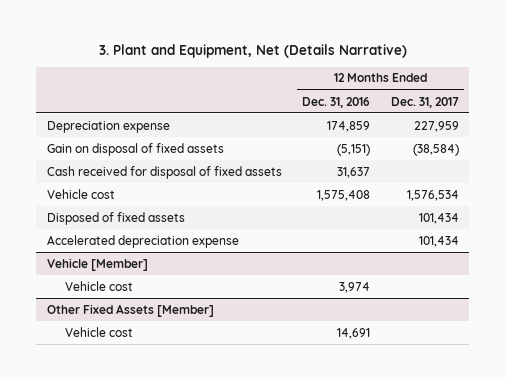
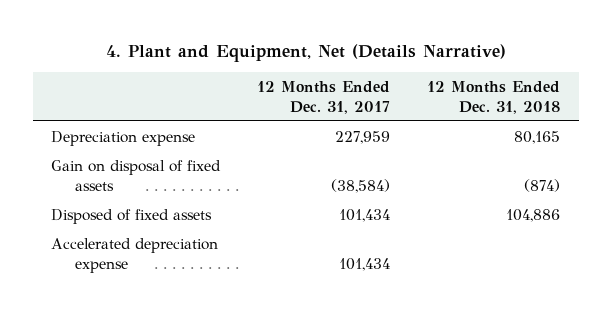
- 3. Plant and Equipment, Net (Details Narrative)
+ 4. Plant and Equipment, Net (Details Narrative)
- | 12 Months Ended Dec. 31, 2016 | 12 Months Ended Dec. 31, 2017
+ | 12 Months Ended Dec. 31, 2017 | 12 Months Ended Dec. 31, 2018
- Cash received for disposal of fixed assets | 31,637 |
- Vehicle cost | 1,575,408 | 1,576,534
- Vehicle [Member]
- Vehicle cost | 3,974 |
- Other Fixed Assets [Member]
- Vehicle cost | 14,691 |

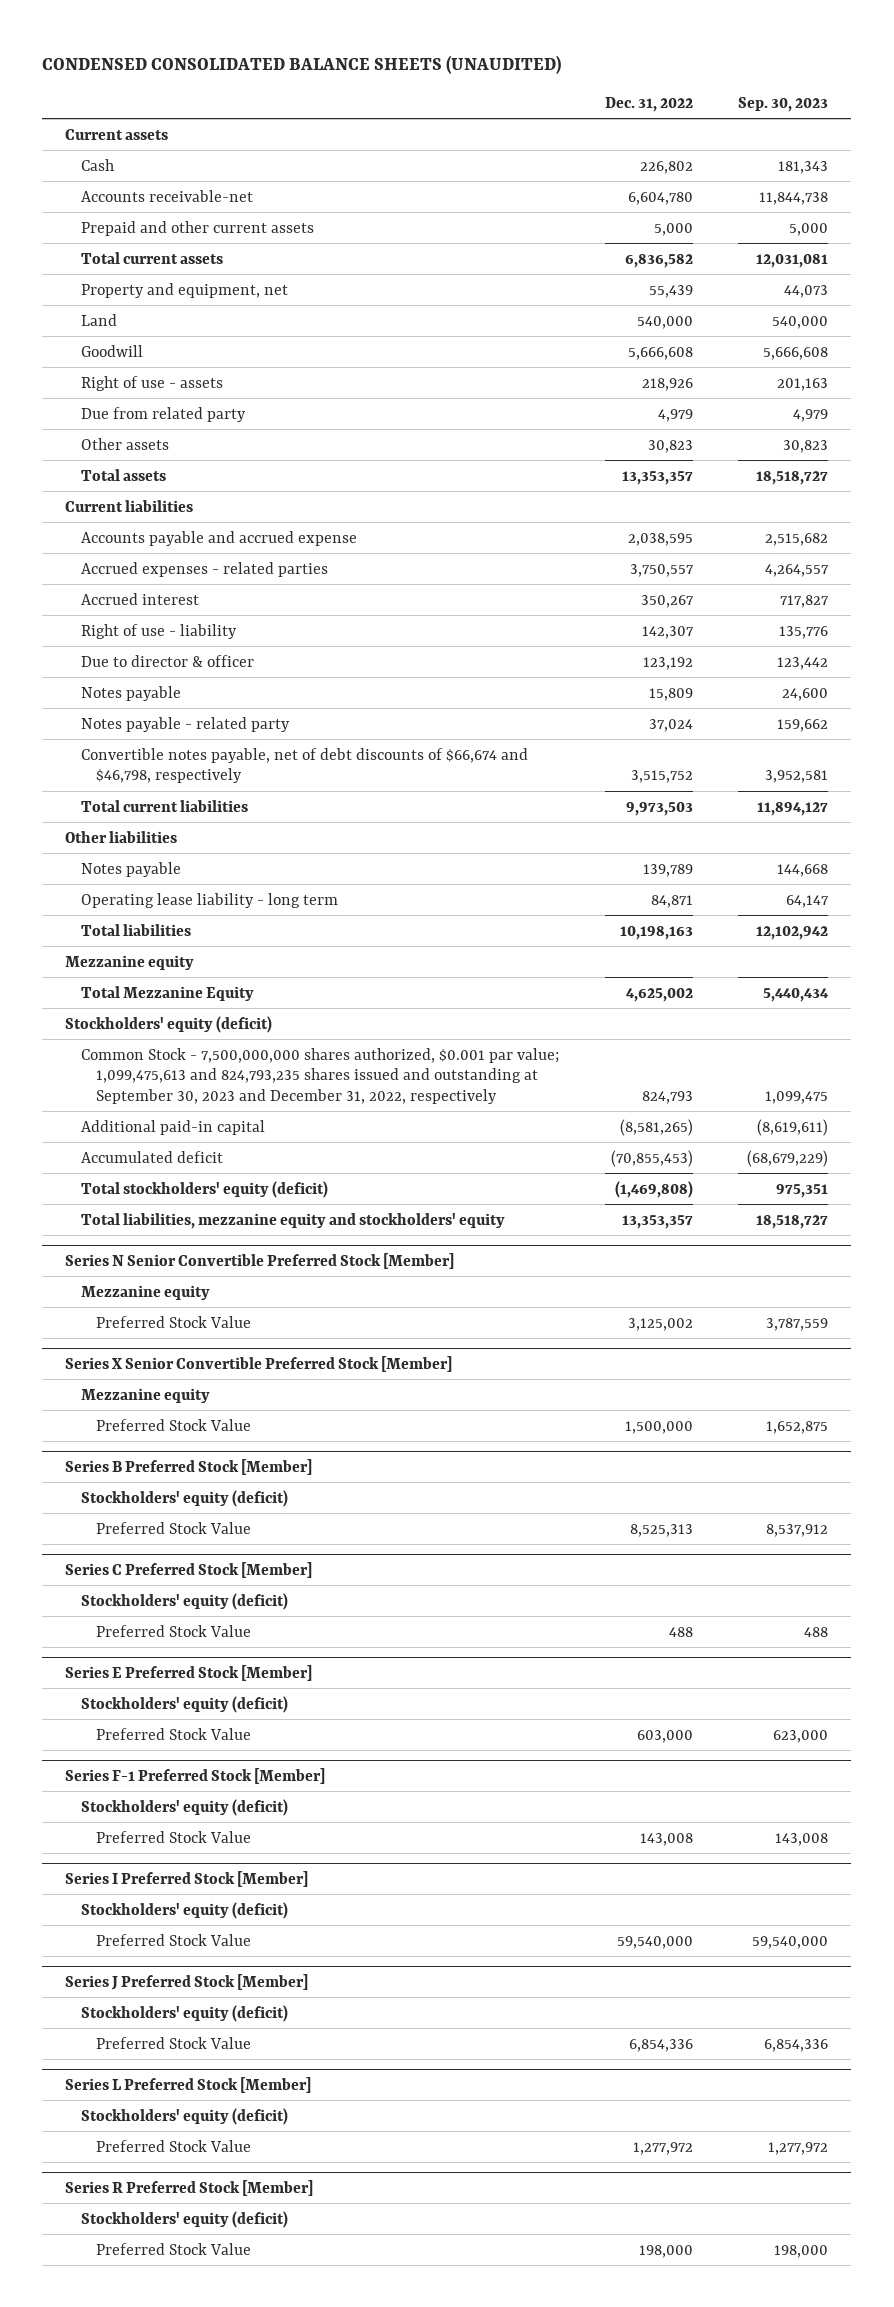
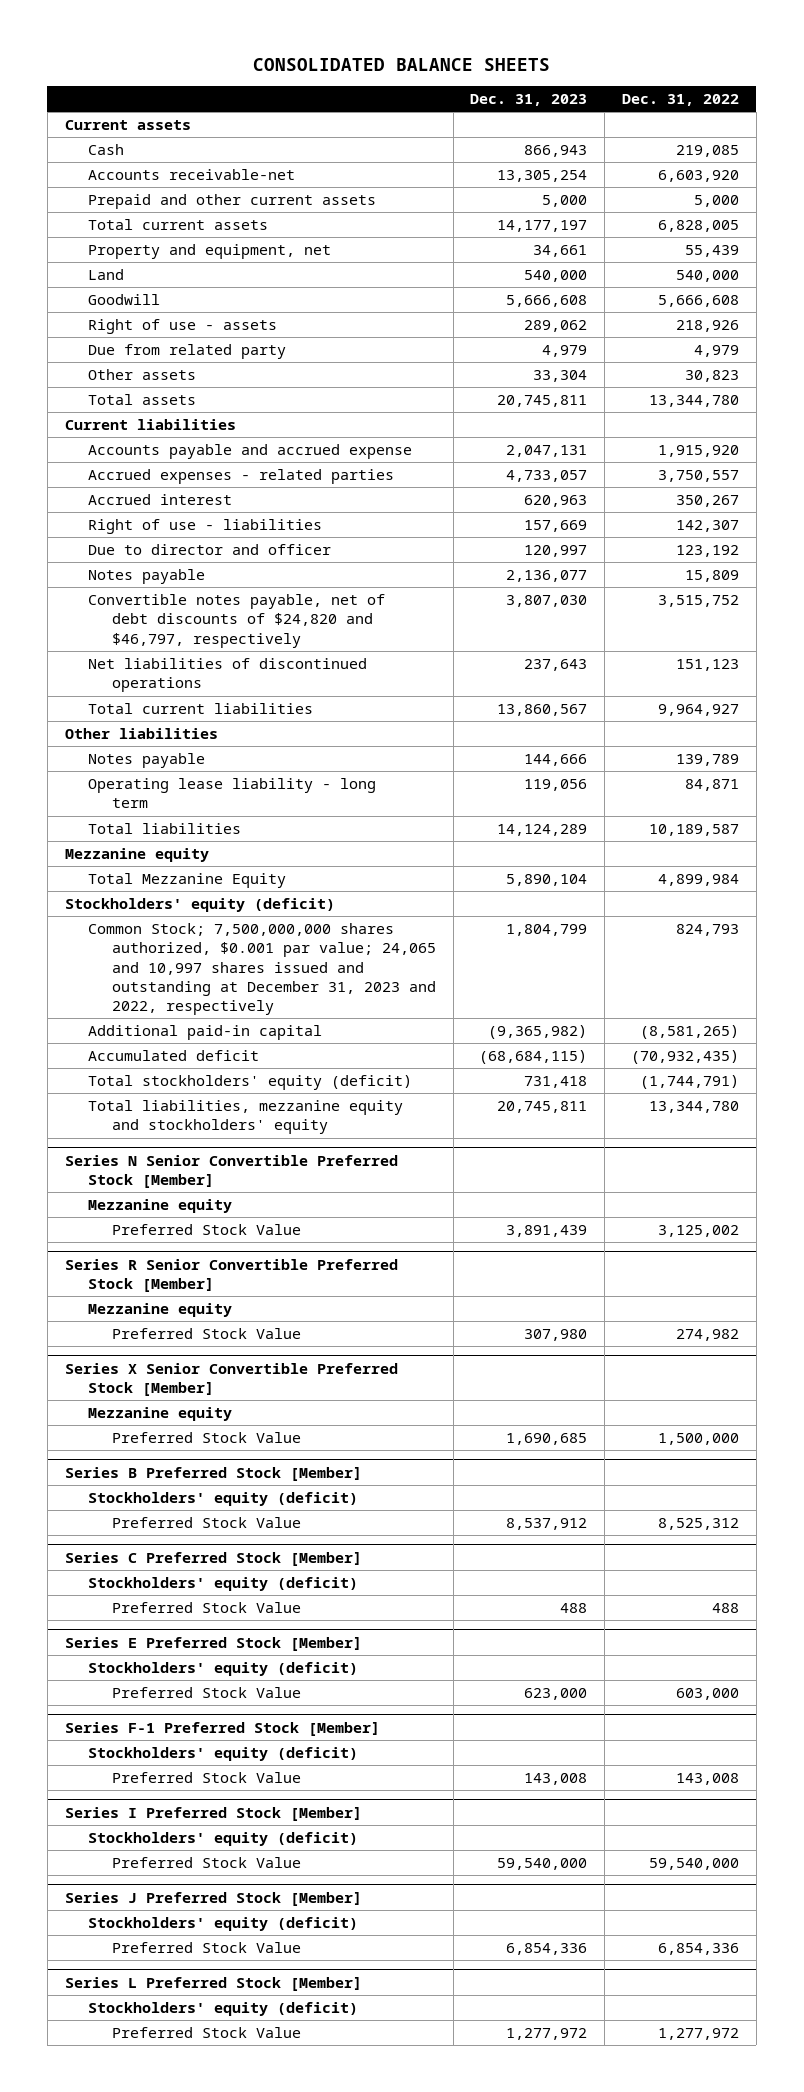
- CONDENSED CONSOLIDATED BALANCE SHEETS (UNAUDITED)
+ CONSOLIDATED BALANCE SHEETS
- | Dec. 31, 2022 | Sep. 30, 2023
+ | Dec. 31, 2023 | Dec. 31, 2022
- Cash | 226,802 | 181,343
- Accounts receivable-net | 6,604,780 | 11,844,738
+ Cash | 866,943 | 219,085
+ Accounts receivable-net | 13,305,254 | 6,603,920
- Total current assets | 6,836,582 | 12,031,081
+ Total current assets | 14,177,197 | 6,828,005
- Total assets | 13,353,357 | 18,518,727
+ Total assets | 20,745,811 | 13,344,780
- Accounts payable and accrued expense | 2,038,595 | 2,515,682
+ Accounts payable and accrued expense | 2,047,131 | 1,915,920
- Right of use - liability | 142,307 | 135,776
- Due to director & officer | 123,192 | 123,442
+ Right of use - liabilities | 157,669 | 142,307
+ Due to director and officer | 120,997 | 123,192
- Notes payable - related party | 37,024 | 159,662
- Convertible notes payable, net of debt discounts of $66,674 and $46,798, respectively | 3,515,752 | 3,952,581
- Total current liabilities | 9,973,503 | 11,894,127
+ Convertible notes payable, net of debt discounts of $24,820 and $46,797, respectively | 3,807,030 | 3,515,752
+ Net liabilities of discontinued operations | 237,643 | 151,123
+ Total current liabilities | 13,860,567 | 9,964,927
- Total liabilities | 10,198,163 | 12,102,942
+ Total liabilities | 14,124,289 | 10,189,587
- Total Mezzanine Equity | 4,625,002 | 5,440,434
+ Total Mezzanine Equity | 5,890,104 | 4,899,984
- Common Stock - 7,500,000,000 shares authorized, $0.001 par value; 1,099,475,613 and 824,793,235 shares issued and outstanding at September 30, 2023 and December 31, 2022, respectively | 824,793 | 1,099,475
+ Common Stock; 7,500,000,000 shares authorized, $0.001 par value; 24,065 and 10,997 shares issued and outstanding at December 31, 2023 and 2022, respectively | 1,804,799 | 824,793
- Accumulated deficit | (70,855,453) | (68,679,229)
- Total stockholders' equity (deficit) | (1,469,808) | 975,351
- Total liabilities, mezzanine equity and stockholders' equity | 13,353,357 | 18,518,727
+ Accumulated deficit | (68,684,115) | (70,932,435)
+ Total stockholders' equity (deficit) | 731,418 | (1,744,791)
+ Total liabilities, mezzanine equity and stockholders' equity | 20,745,811 | 13,344,780
+ Series R Senior Convertible Preferred Stock [Member]
+ Mezzanine equity
+ Preferred Stock Value | 307,980 | 274,982
@ Series B Preferred Stock [Member]
- Preferred Stock Value | 8,525,313 | 8,537,912
+ Preferred Stock Value | 8,537,912 | 8,525,312
- Series R Preferred Stock [Member]
- Stockholders' equity (deficit)
- Preferred Stock Value | 198,000 | 198,000

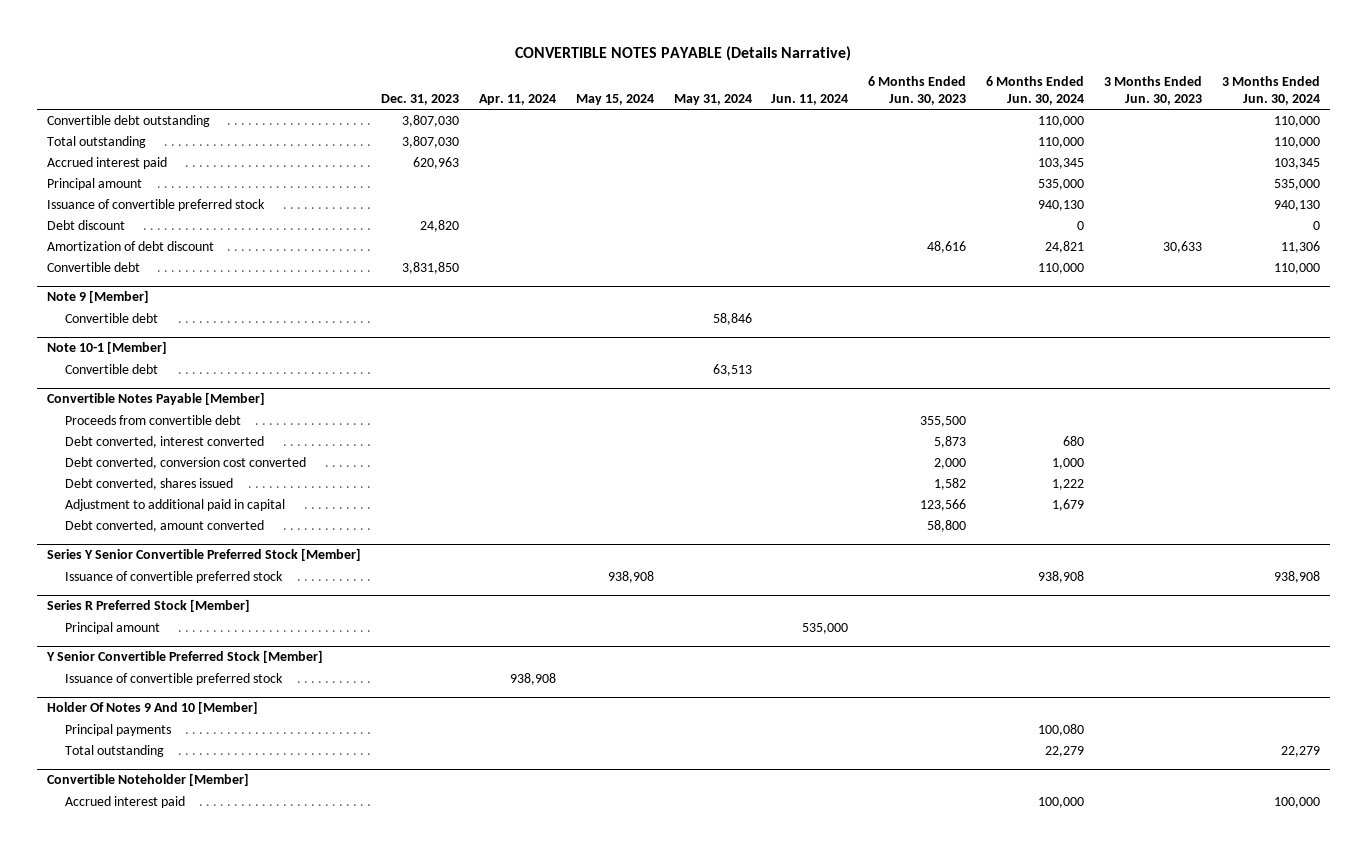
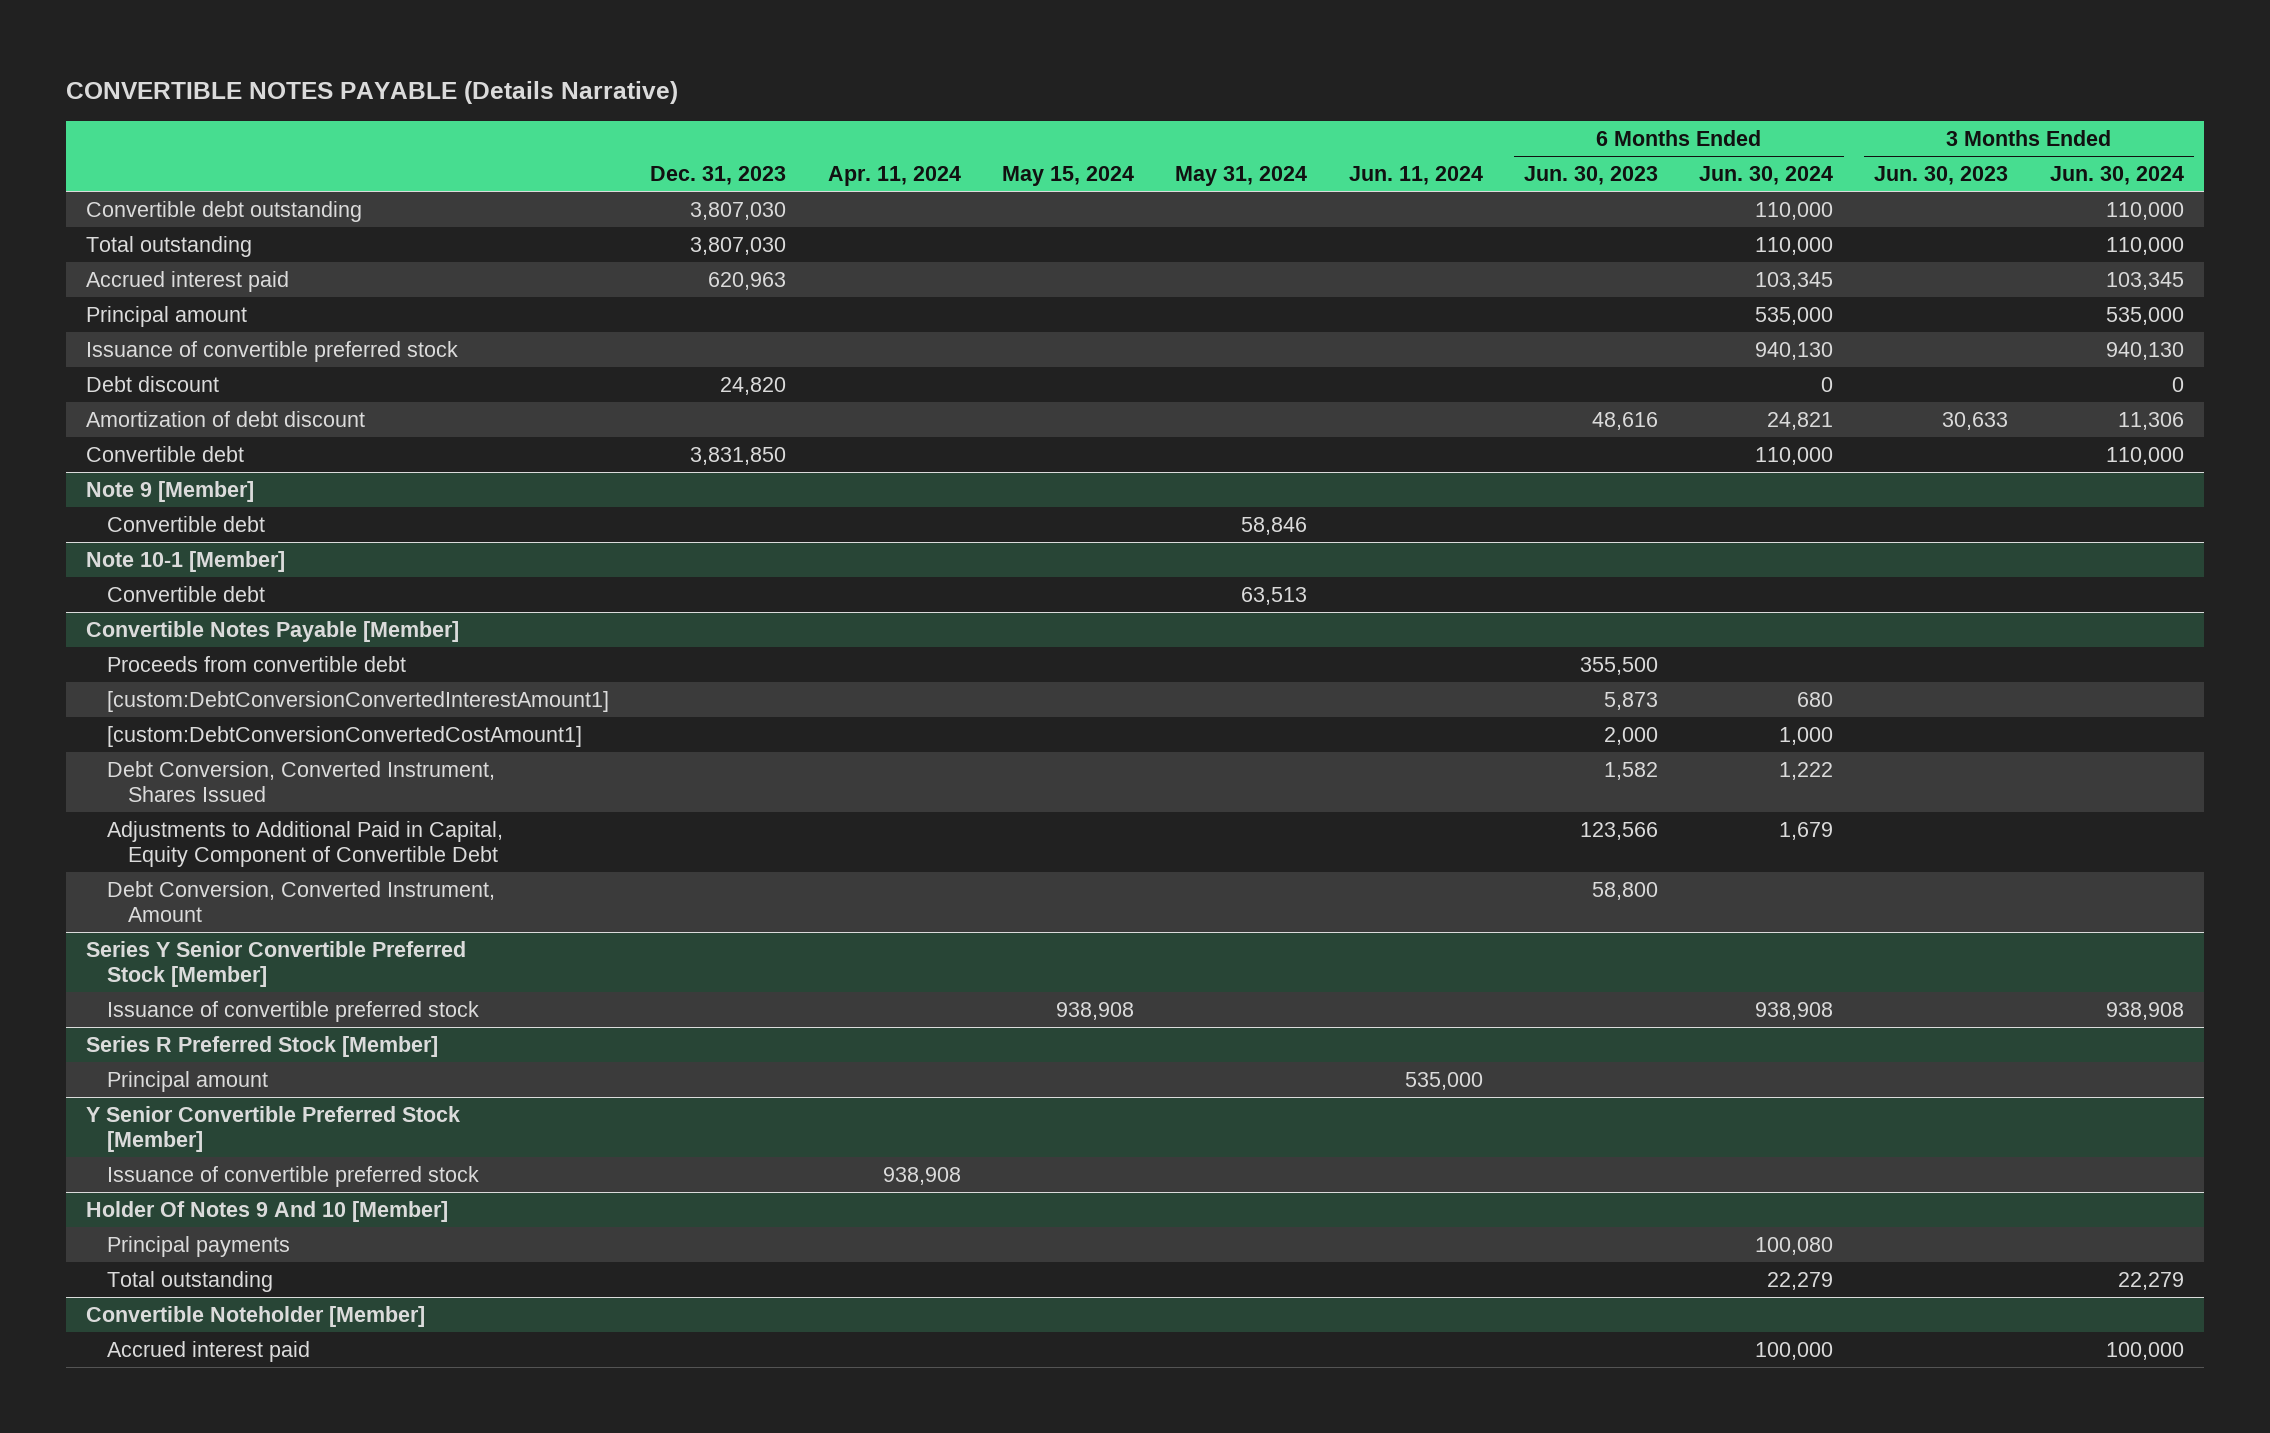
@ Convertible Notes Payable [Member]
- Debt converted, interest converted | | | | | | 5,873 | 680 | |
- Debt converted, conversion cost converted | | | | | | 2,000 | 1,000 | |
- Debt converted, shares issued | | | | | | 1,582 | 1,222 | |
- Adjustment to additional paid in capital | | | | | | 123,566 | 1,679 | |
- Debt converted, amount converted | | | | | | 58,800 | | |
+ [custom:DebtConversionConvertedInterestAmount1] | | | | | | 5,873 | 680 | |
+ [custom:DebtConversionConvertedCostAmount1] | | | | | | 2,000 | 1,000 | |
+ Debt Conversion, Converted Instrument, Shares Issued | | | | | | 1,582 | 1,222 | |
+ Adjustments to Additional Paid in Capital, Equity Component of Convertible Debt | | | | | | 123,566 | 1,679 | |
+ Debt Conversion, Converted Instrument, Amount | | | | | | 58,800 | | |

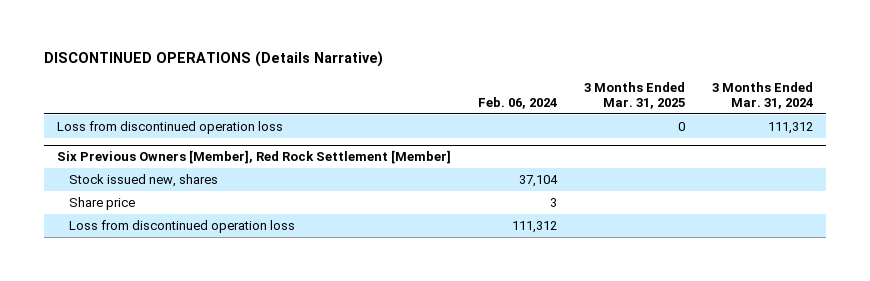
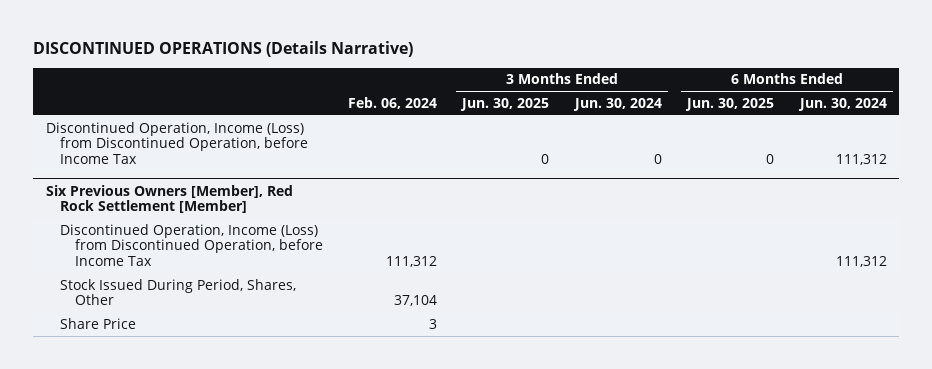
- | Feb. 06, 2024 | 3 Months Ended Mar. 31, 2025 | 3 Months Ended Mar. 31, 2024
+ | Feb. 06, 2024 | 3 Months Ended Jun. 30, 2025 | 3 Months Ended Jun. 30, 2024 | 6 Months Ended Jun. 30, 2025 | 6 Months Ended Jun. 30, 2024
- Loss from discontinued operation loss | | 0 | 111,312
+ Discontinued Operation, Income (Loss) from Discontinued Operation, before Income Tax | | 0 | 0 | 0 | 111,312
@ Six Previous Owners [Member], Red Rock Settlement [Member]
- Stock issued new, shares | 37,104 | |
- Share price | 3 | |
- Loss from discontinued operation loss | 111,312 | |
+ Discontinued Operation, Income (Loss) from Discontinued Operation, before Income Tax | 111,312 | | | | 111,312
+ Stock Issued During Period, Shares, Other | 37,104 | | | |
+ Share Price | 3 | | | |

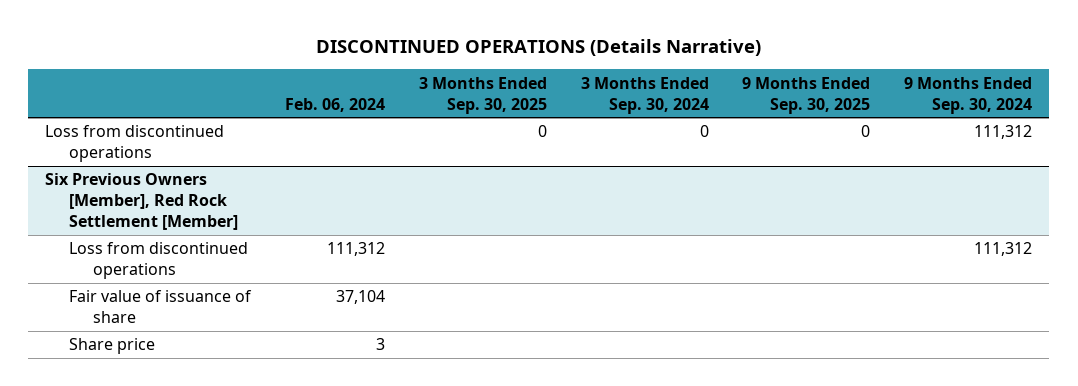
- | Feb. 06, 2024 | 3 Months Ended Jun. 30, 2025 | 3 Months Ended Jun. 30, 2024 | 6 Months Ended Jun. 30, 2025 | 6 Months Ended Jun. 30, 2024
+ | Feb. 06, 2024 | 3 Months Ended Sep. 30, 2025 | 3 Months Ended Sep. 30, 2024 | 9 Months Ended Sep. 30, 2025 | 9 Months Ended Sep. 30, 2024
- Discontinued Operation, Income (Loss) from Discontinued Operation, before Income Tax | | 0 | 0 | 0 | 111,312
+ Loss from discontinued operations | | 0 | 0 | 0 | 111,312
@ Six Previous Owners [Member], Red Rock Settlement [Member]
- Discontinued Operation, Income (Loss) from Discontinued Operation, before Income Tax | 111,312 | | | | 111,312
- Stock Issued During Period, Shares, Other | 37,104 | | | |
- Share Price | 3 | | | |
+ Loss from discontinued operations | 111,312 | | | | 111,312
+ Fair value of issuance of share | 37,104 | | | |
+ Share price | 3 | | | |

